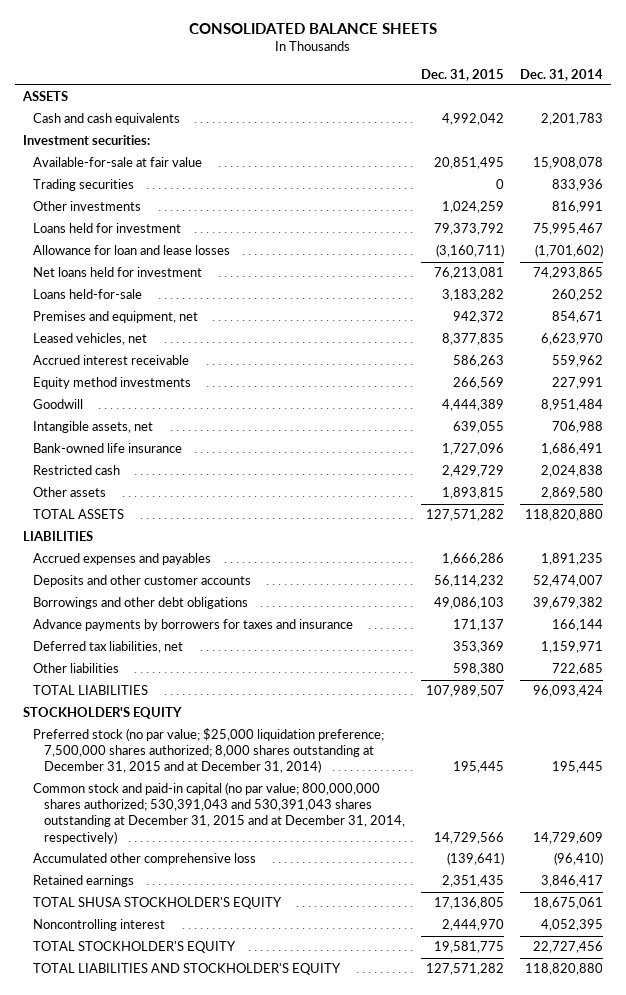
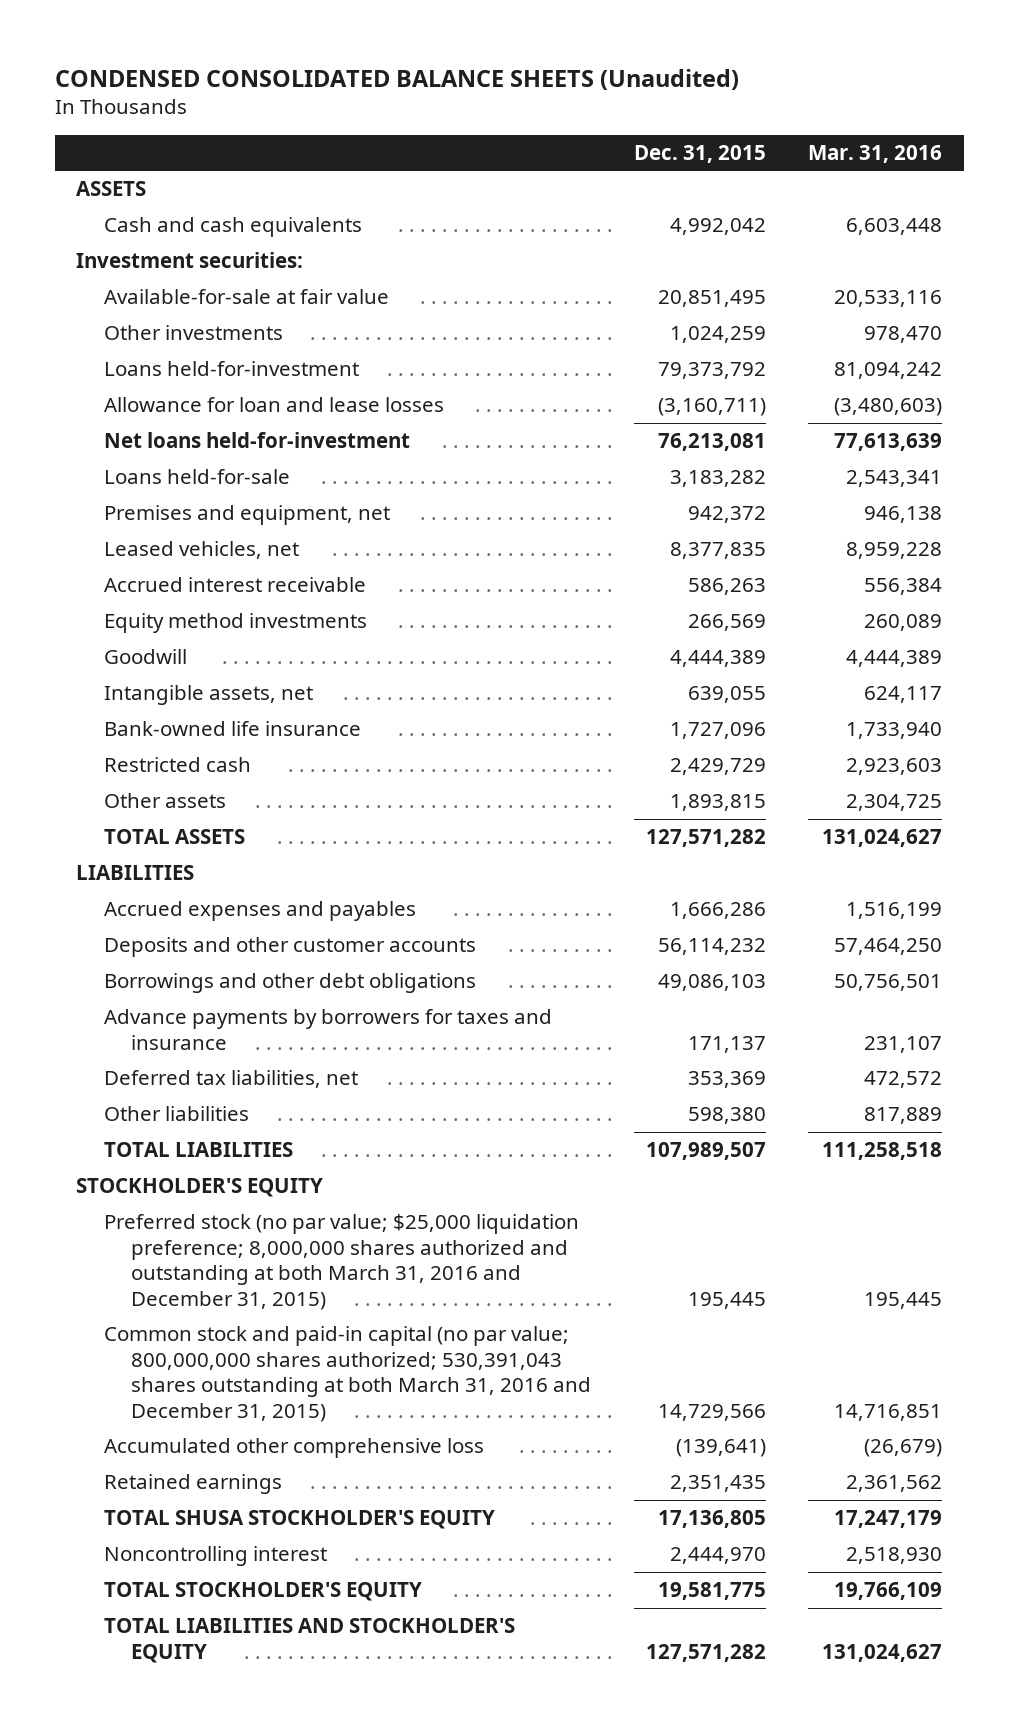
- CONSOLIDATED BALANCE SHEETS
+ CONDENSED CONSOLIDATED BALANCE SHEETS (Unaudited)
- | Dec. 31, 2015 | Dec. 31, 2014
+ | Dec. 31, 2015 | Mar. 31, 2016
- Trading securities | 0 | 833,936
- Loans held for investment | 79,373,792 | 75,995,467
+ Loans held-for-investment | 79,373,792 | 81,094,242
- Net loans held for investment | 76,213,081 | 74,293,865
+ Net loans held-for-investment | 76,213,081 | 77,613,639
- Preferred stock (no par value; $25,000 liquidation preference; 7,500,000 shares authorized; 8,000 shares outstanding at December 31, 2015 and at December 31, 2014) | 195,445 | 195,445
- Common stock and paid-in capital (no par value; 800,000,000 shares authorized; 530,391,043 and 530,391,043 shares outstanding at December 31, 2015 and at December 31, 2014, respectively) | 14,729,566 | 14,729,609
+ Preferred stock (no par value; $25,000 liquidation preference; 8,000,000 shares authorized and outstanding at both March 31, 2016 and December 31, 2015) | 195,445 | 195,445
+ Common stock and paid-in capital (no par value; 800,000,000 shares authorized; 530,391,043 shares outstanding at both March 31, 2016 and December 31, 2015) | 14,729,566 | 14,716,851

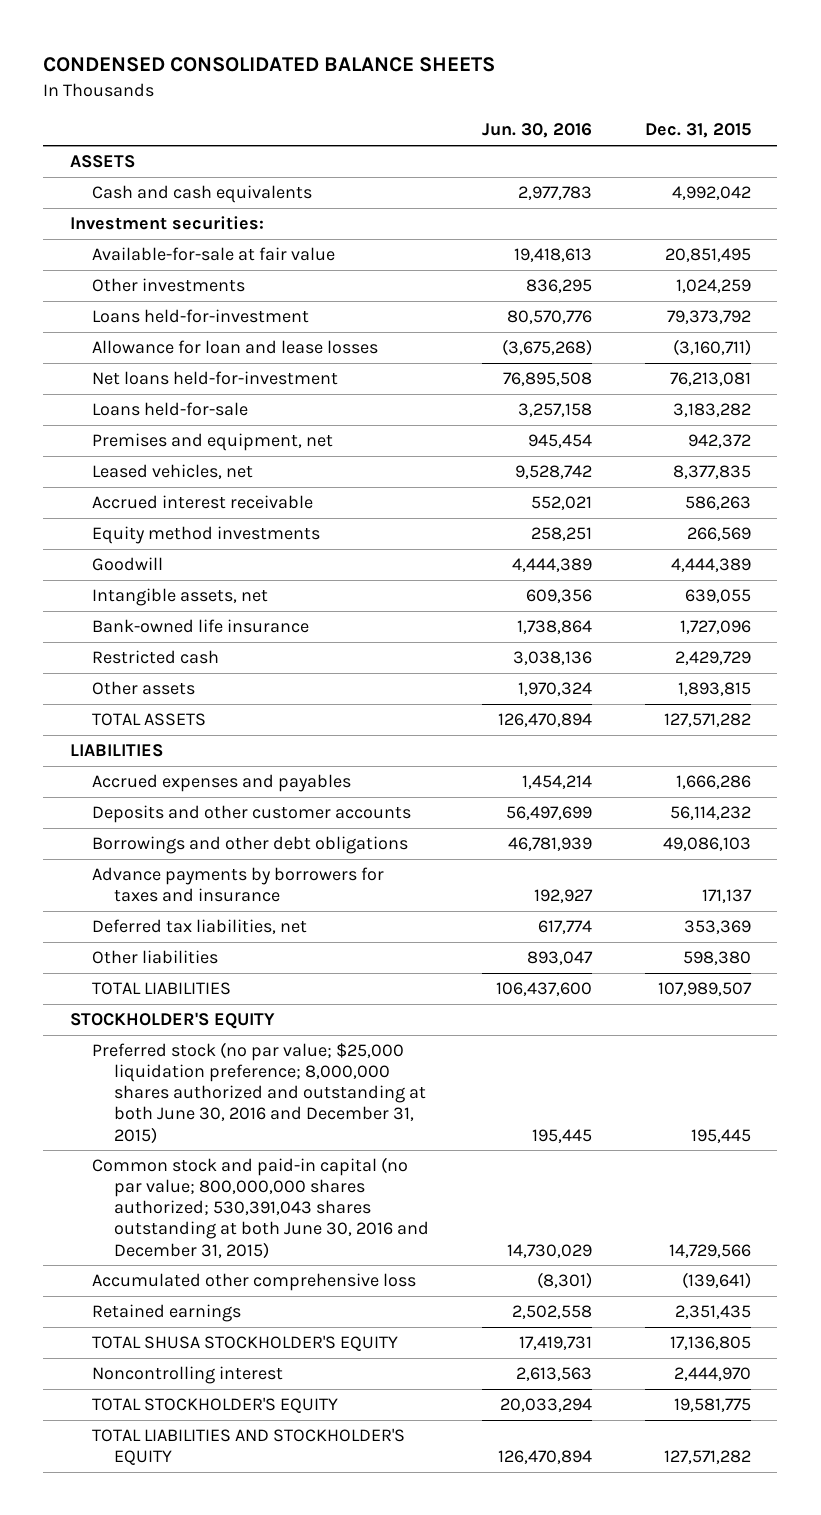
- CONDENSED CONSOLIDATED BALANCE SHEETS (Unaudited)
+ CONDENSED CONSOLIDATED BALANCE SHEETS
- | Dec. 31, 2015 | Mar. 31, 2016
+ | Jun. 30, 2016 | Dec. 31, 2015
- Preferred stock (no par value; $25,000 liquidation preference; 8,000,000 shares authorized and outstanding at both March 31, 2016 and December 31, 2015) | 195,445 | 195,445
- Common stock and paid-in capital (no par value; 800,000,000 shares authorized; 530,391,043 shares outstanding at both March 31, 2016 and December 31, 2015) | 14,729,566 | 14,716,851
+ Preferred stock (no par value; $25,000 liquidation preference; 8,000,000 shares authorized and outstanding at both June 30, 2016 and December 31, 2015) | 195,445 | 195,445
+ Common stock and paid-in capital (no par value; 800,000,000 shares authorized; 530,391,043 shares outstanding at both June 30, 2016 and December 31, 2015) | 14,730,029 | 14,729,566

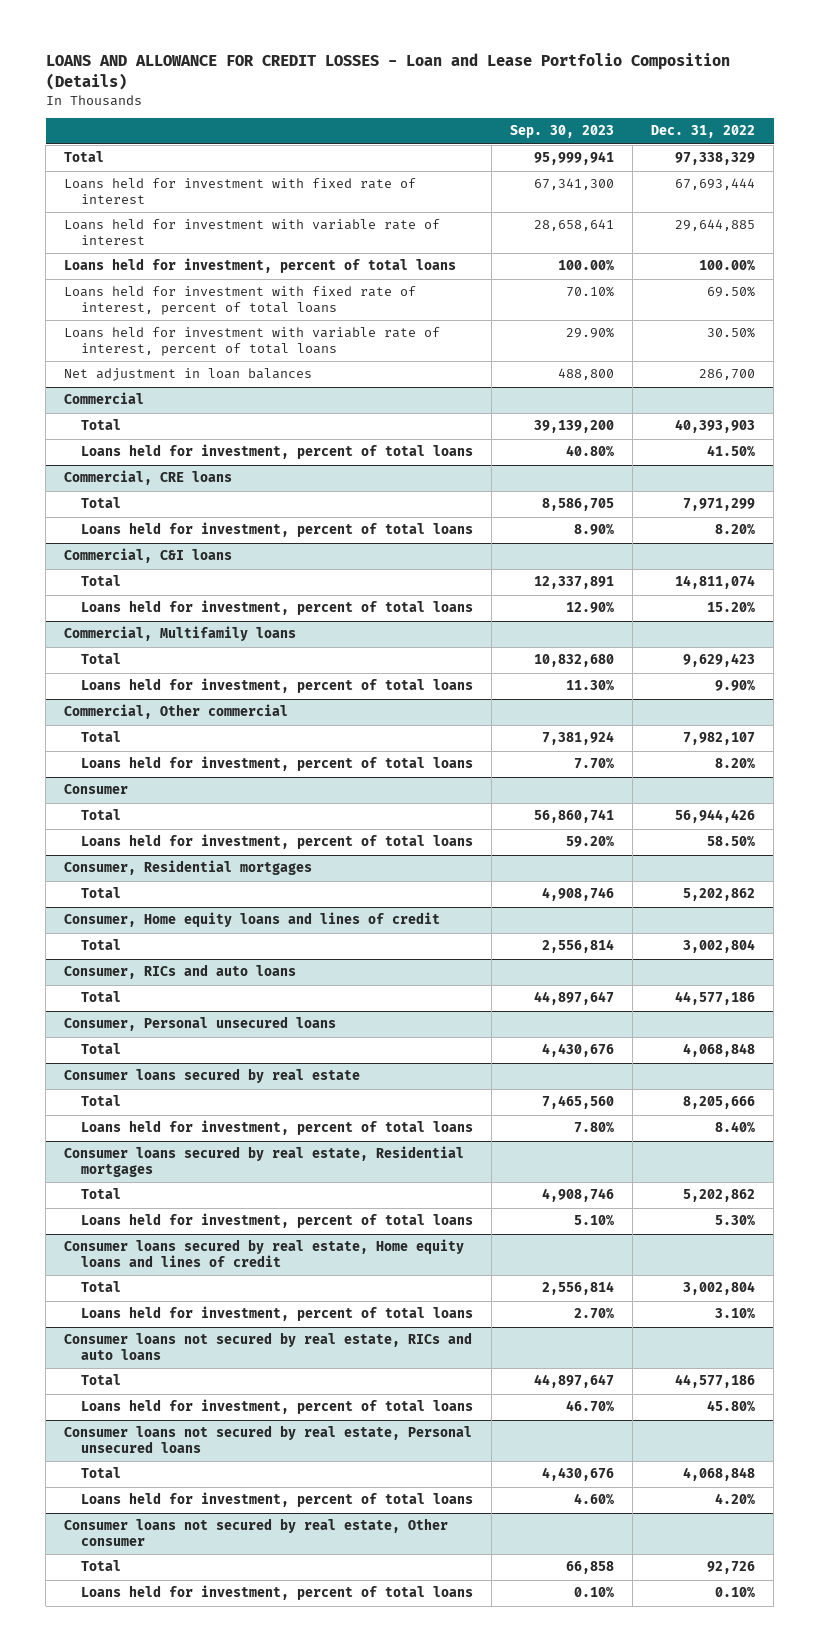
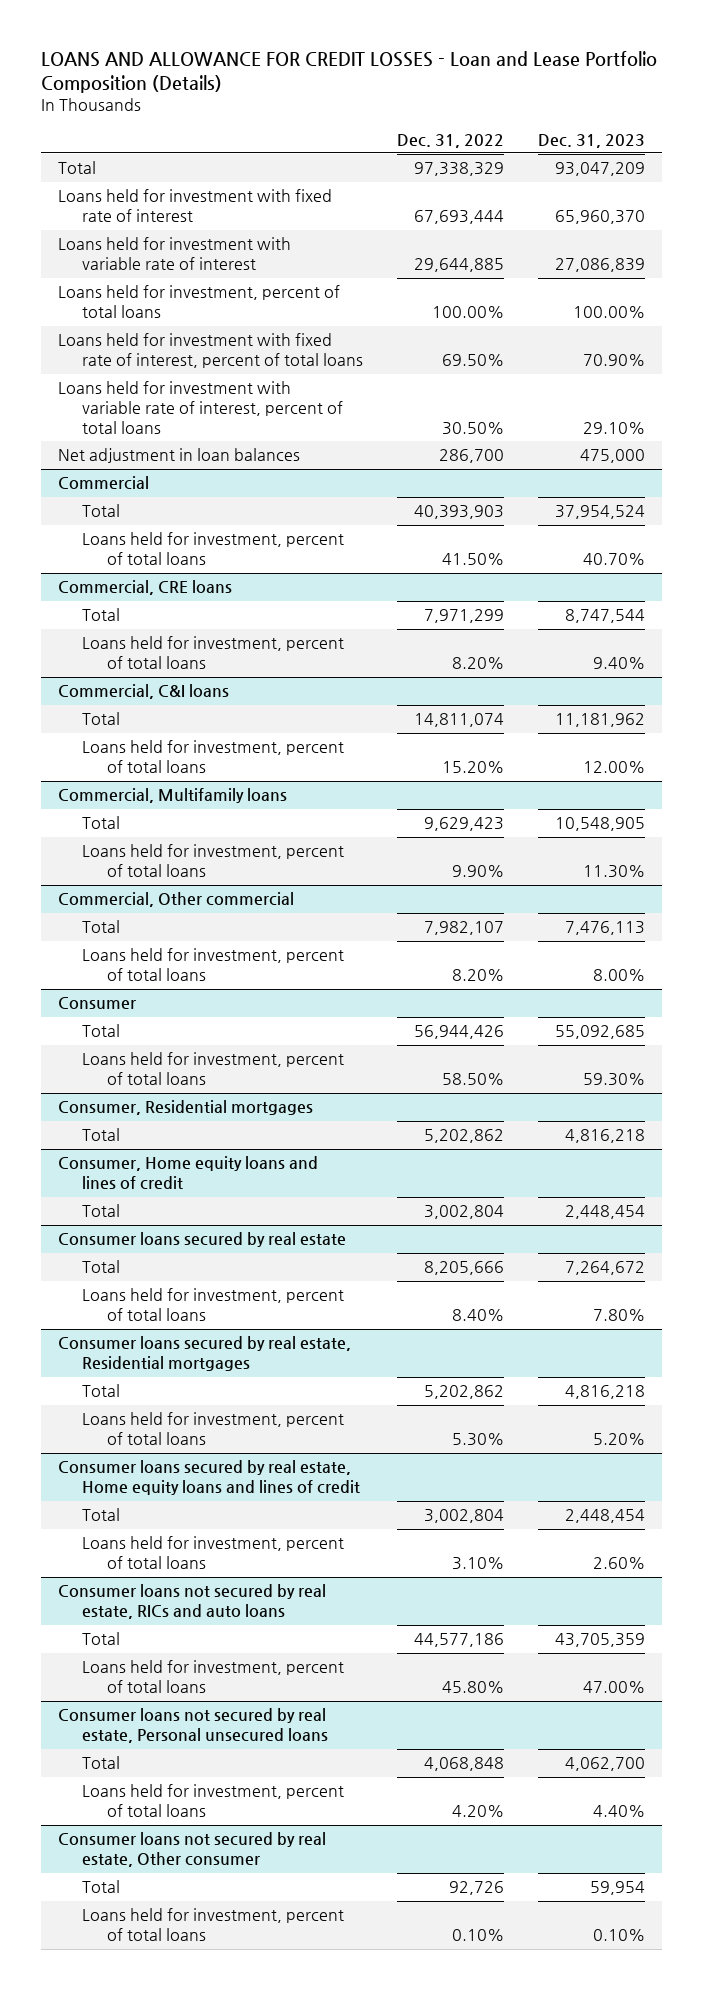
- | Sep. 30, 2023 | Dec. 31, 2022
+ | Dec. 31, 2022 | Dec. 31, 2023
- Consumer, RICs and auto loans
- Total | 44,897,647 | 44,577,186
- Consumer, Personal unsecured loans
- Total | 4,430,676 | 4,068,848

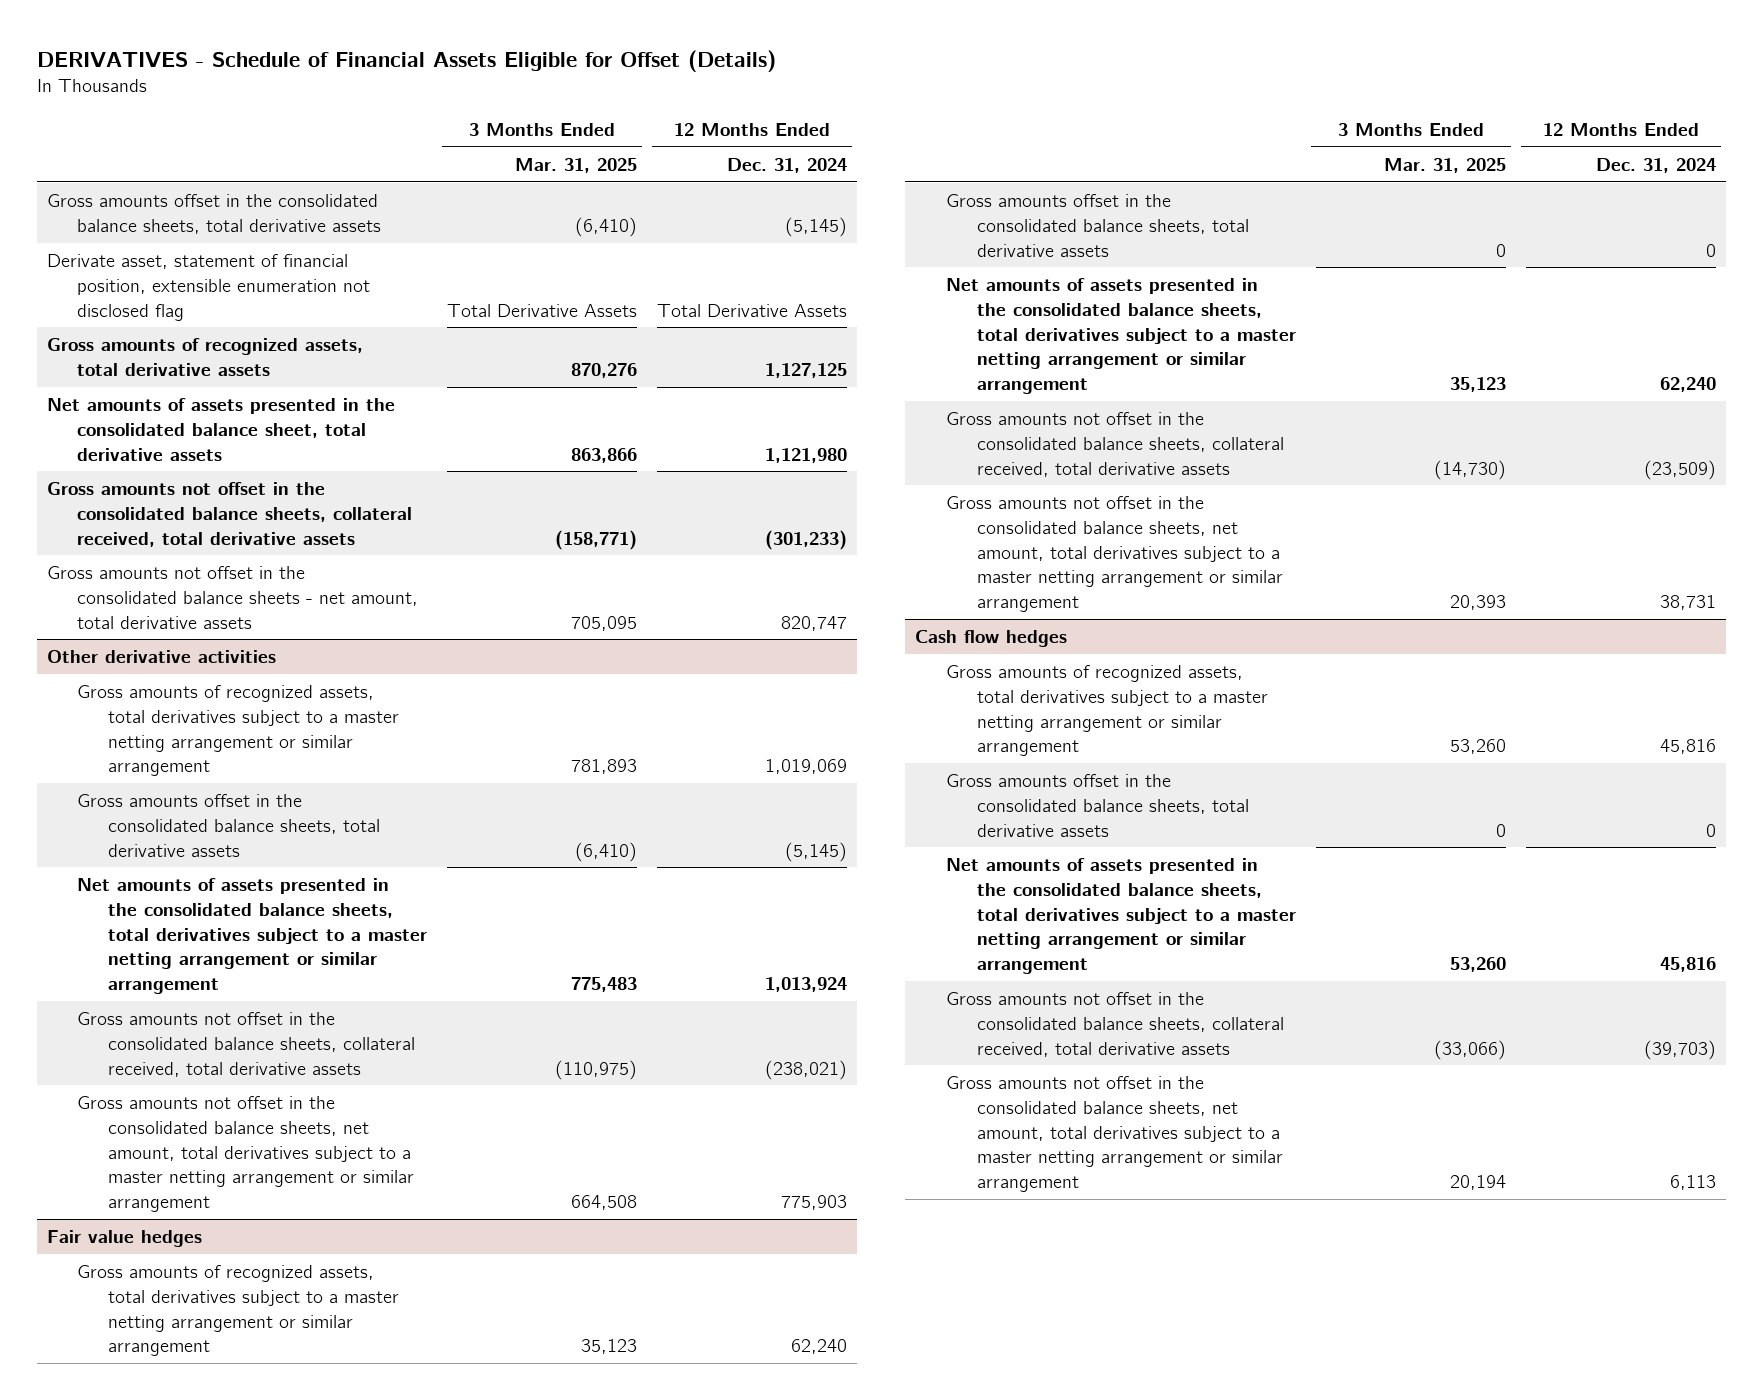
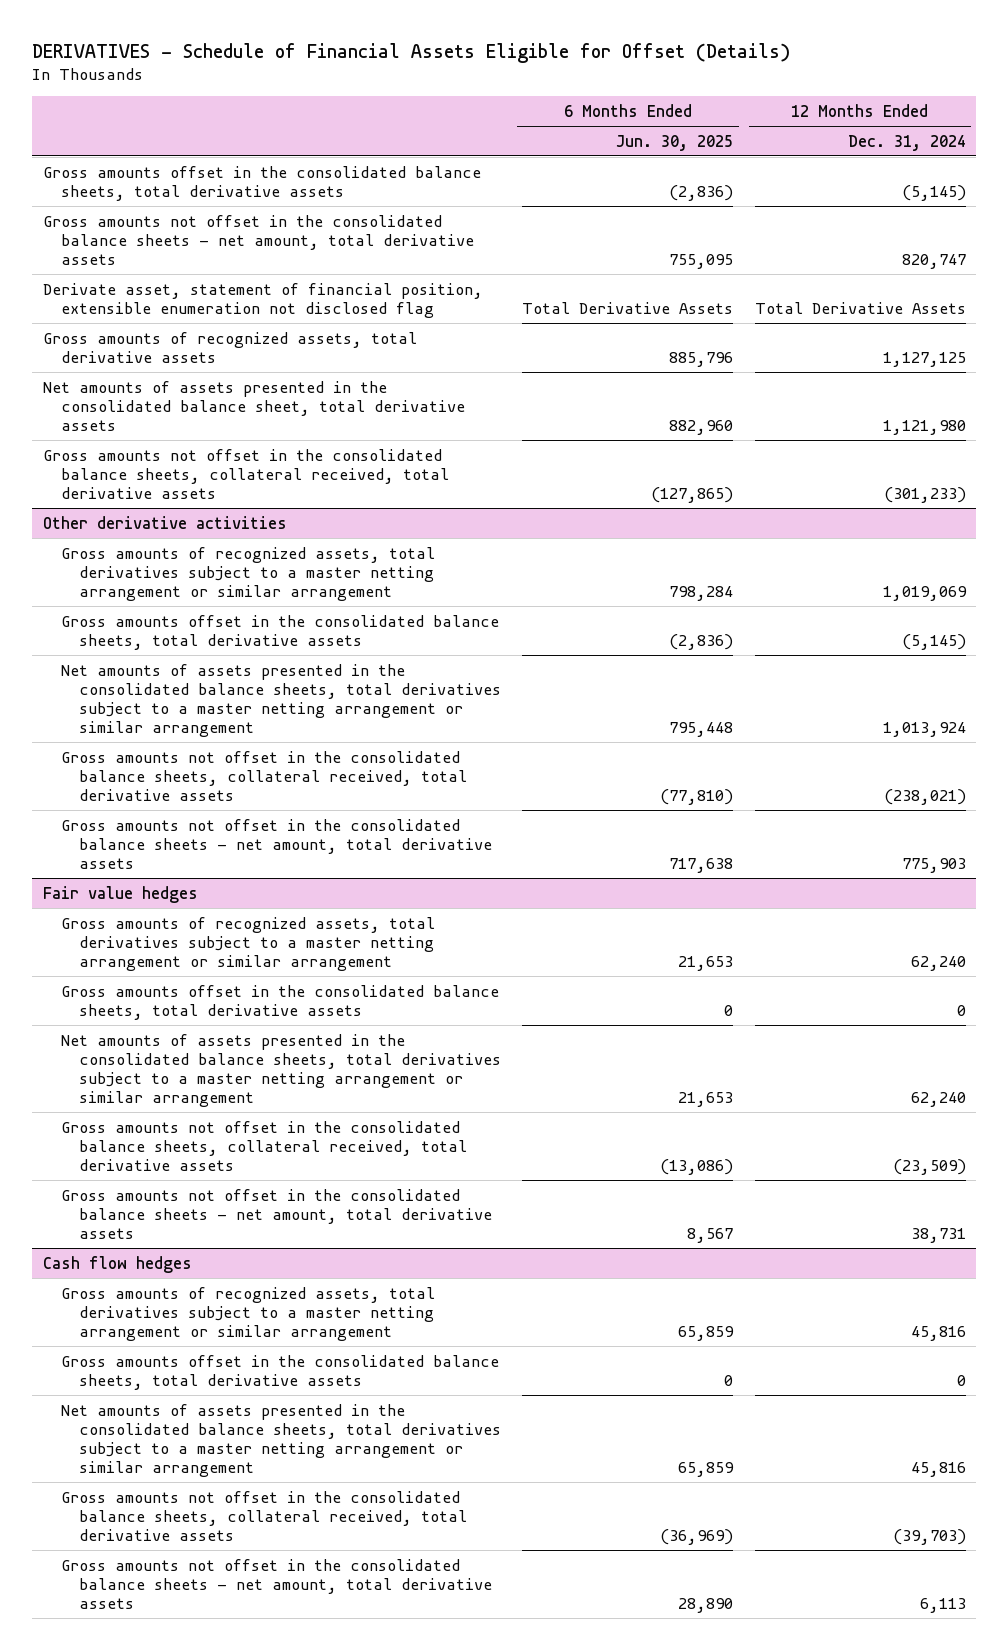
- | 3 Months Ended Mar. 31, 2025 | 12 Months Ended Dec. 31, 2024
+ | 6 Months Ended Jun. 30, 2025 | 12 Months Ended Dec. 31, 2024
moved up: Gross amounts not offset in the consolidated balance sheets - net amount, total derivative assets | 755,095 | 820,747
@ Other derivative activities
- Gross amounts not offset in the consolidated balance sheets, net amount, total derivatives subject to a master netting arrangement or similar arrangement | 664,508 | 775,903
+ Gross amounts not offset in the consolidated balance sheets - net amount, total derivative assets | 717,638 | 775,903
@ Fair value hedges
- Gross amounts not offset in the consolidated balance sheets, net amount, total derivatives subject to a master netting arrangement or similar arrangement | 20,393 | 38,731
+ Gross amounts not offset in the consolidated balance sheets - net amount, total derivative assets | 8,567 | 38,731
@ Cash flow hedges
- Gross amounts not offset in the consolidated balance sheets, net amount, total derivatives subject to a master netting arrangement or similar arrangement | 20,194 | 6,113
+ Gross amounts not offset in the consolidated balance sheets - net amount, total derivative assets | 28,890 | 6,113

